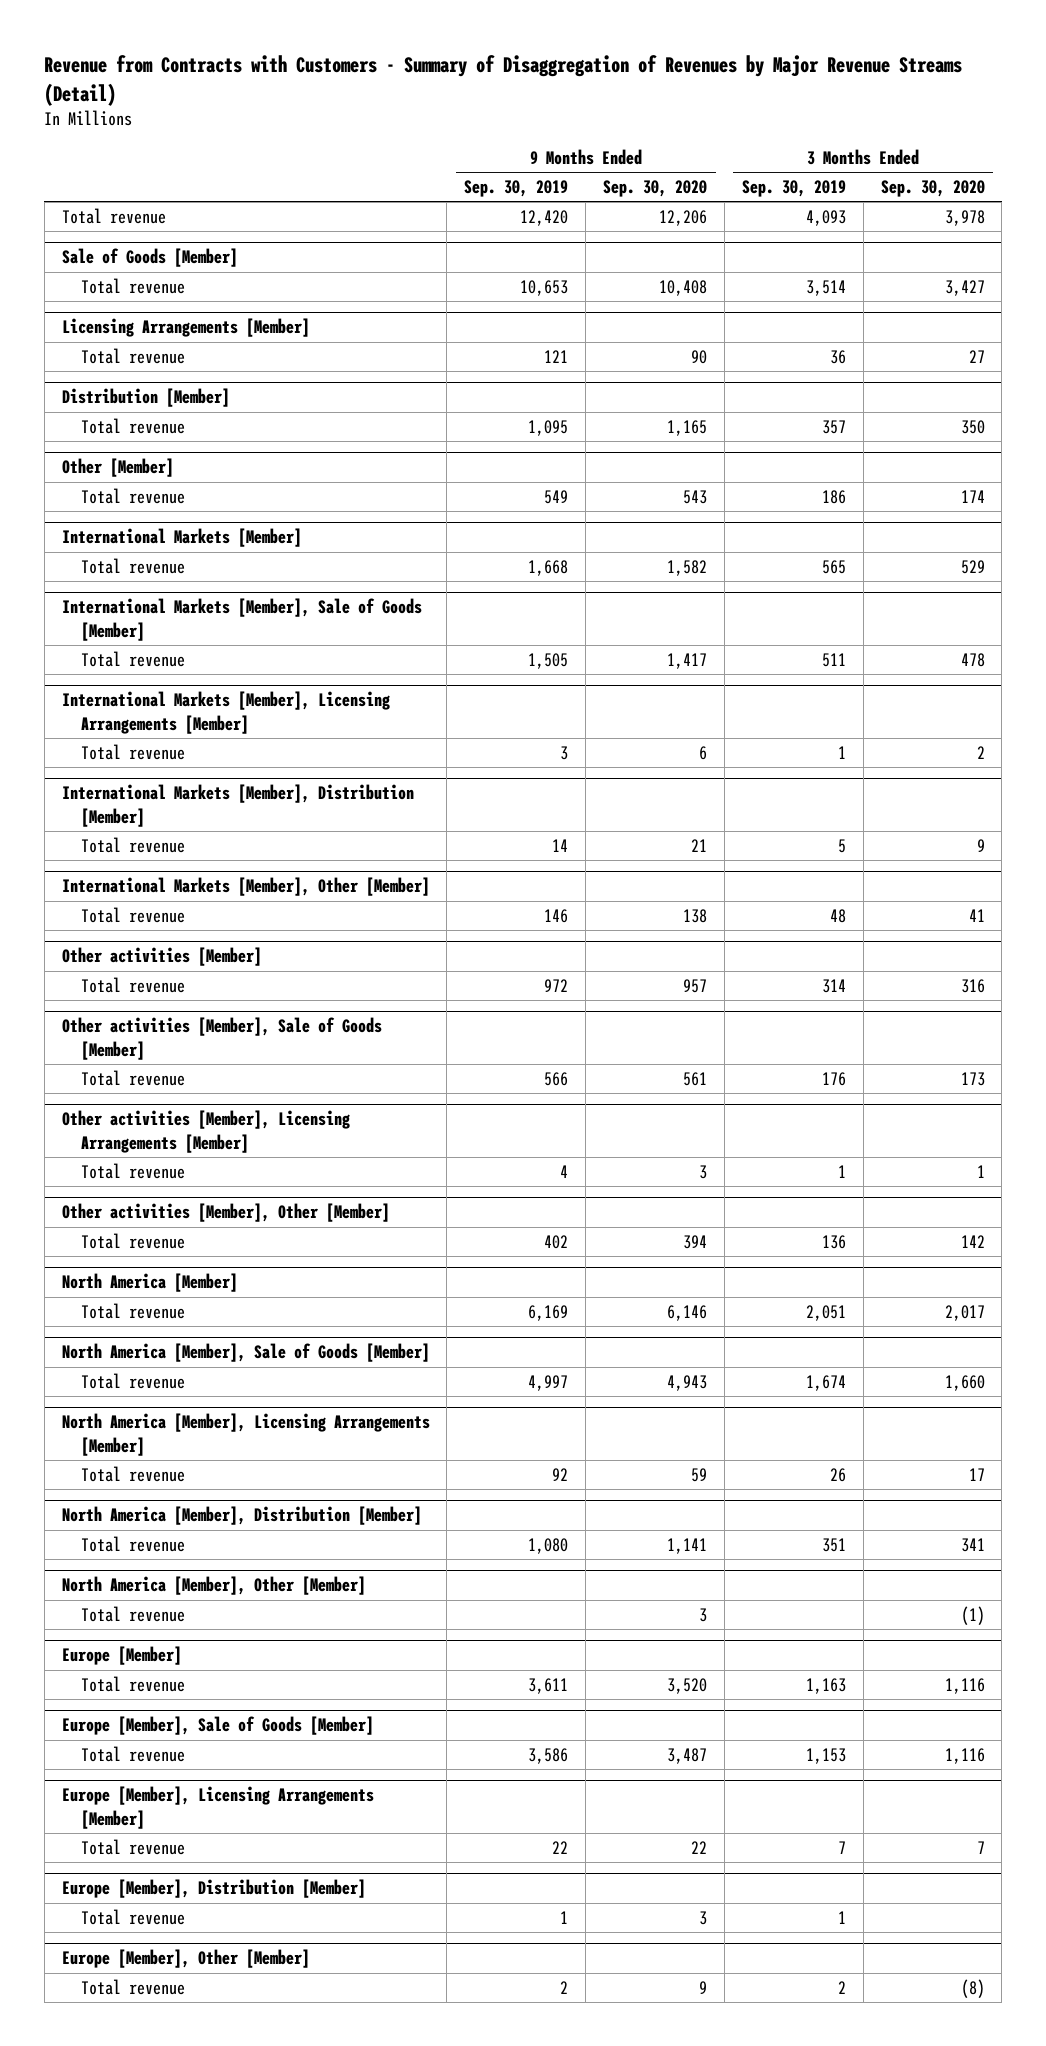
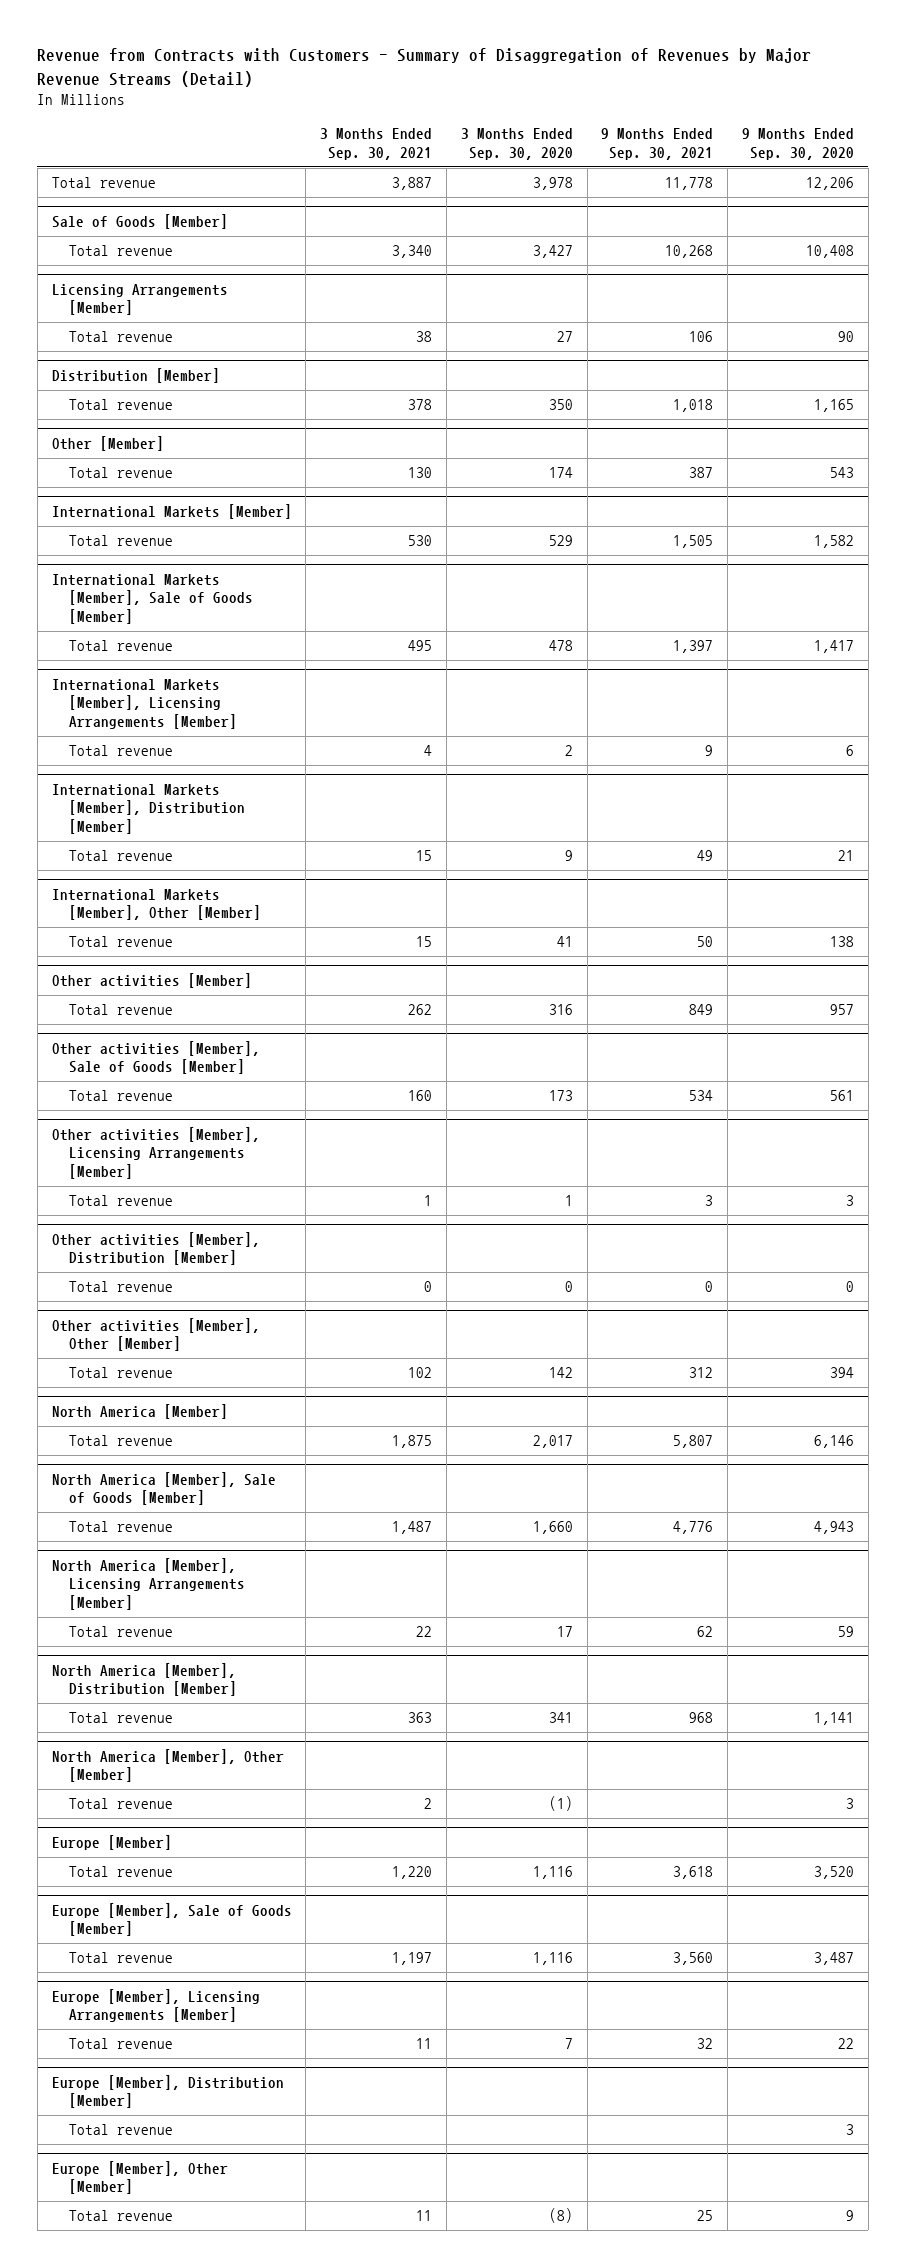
- | 9 Months Ended Sep. 30, 2019 | 9 Months Ended Sep. 30, 2020 | 3 Months Ended Sep. 30, 2019 | 3 Months Ended Sep. 30, 2020
+ | 3 Months Ended Sep. 30, 2021 | 3 Months Ended Sep. 30, 2020 | 9 Months Ended Sep. 30, 2021 | 9 Months Ended Sep. 30, 2020
+ Other activities [Member], Distribution [Member]
+ Total revenue | 0 | 0 | 0 | 0

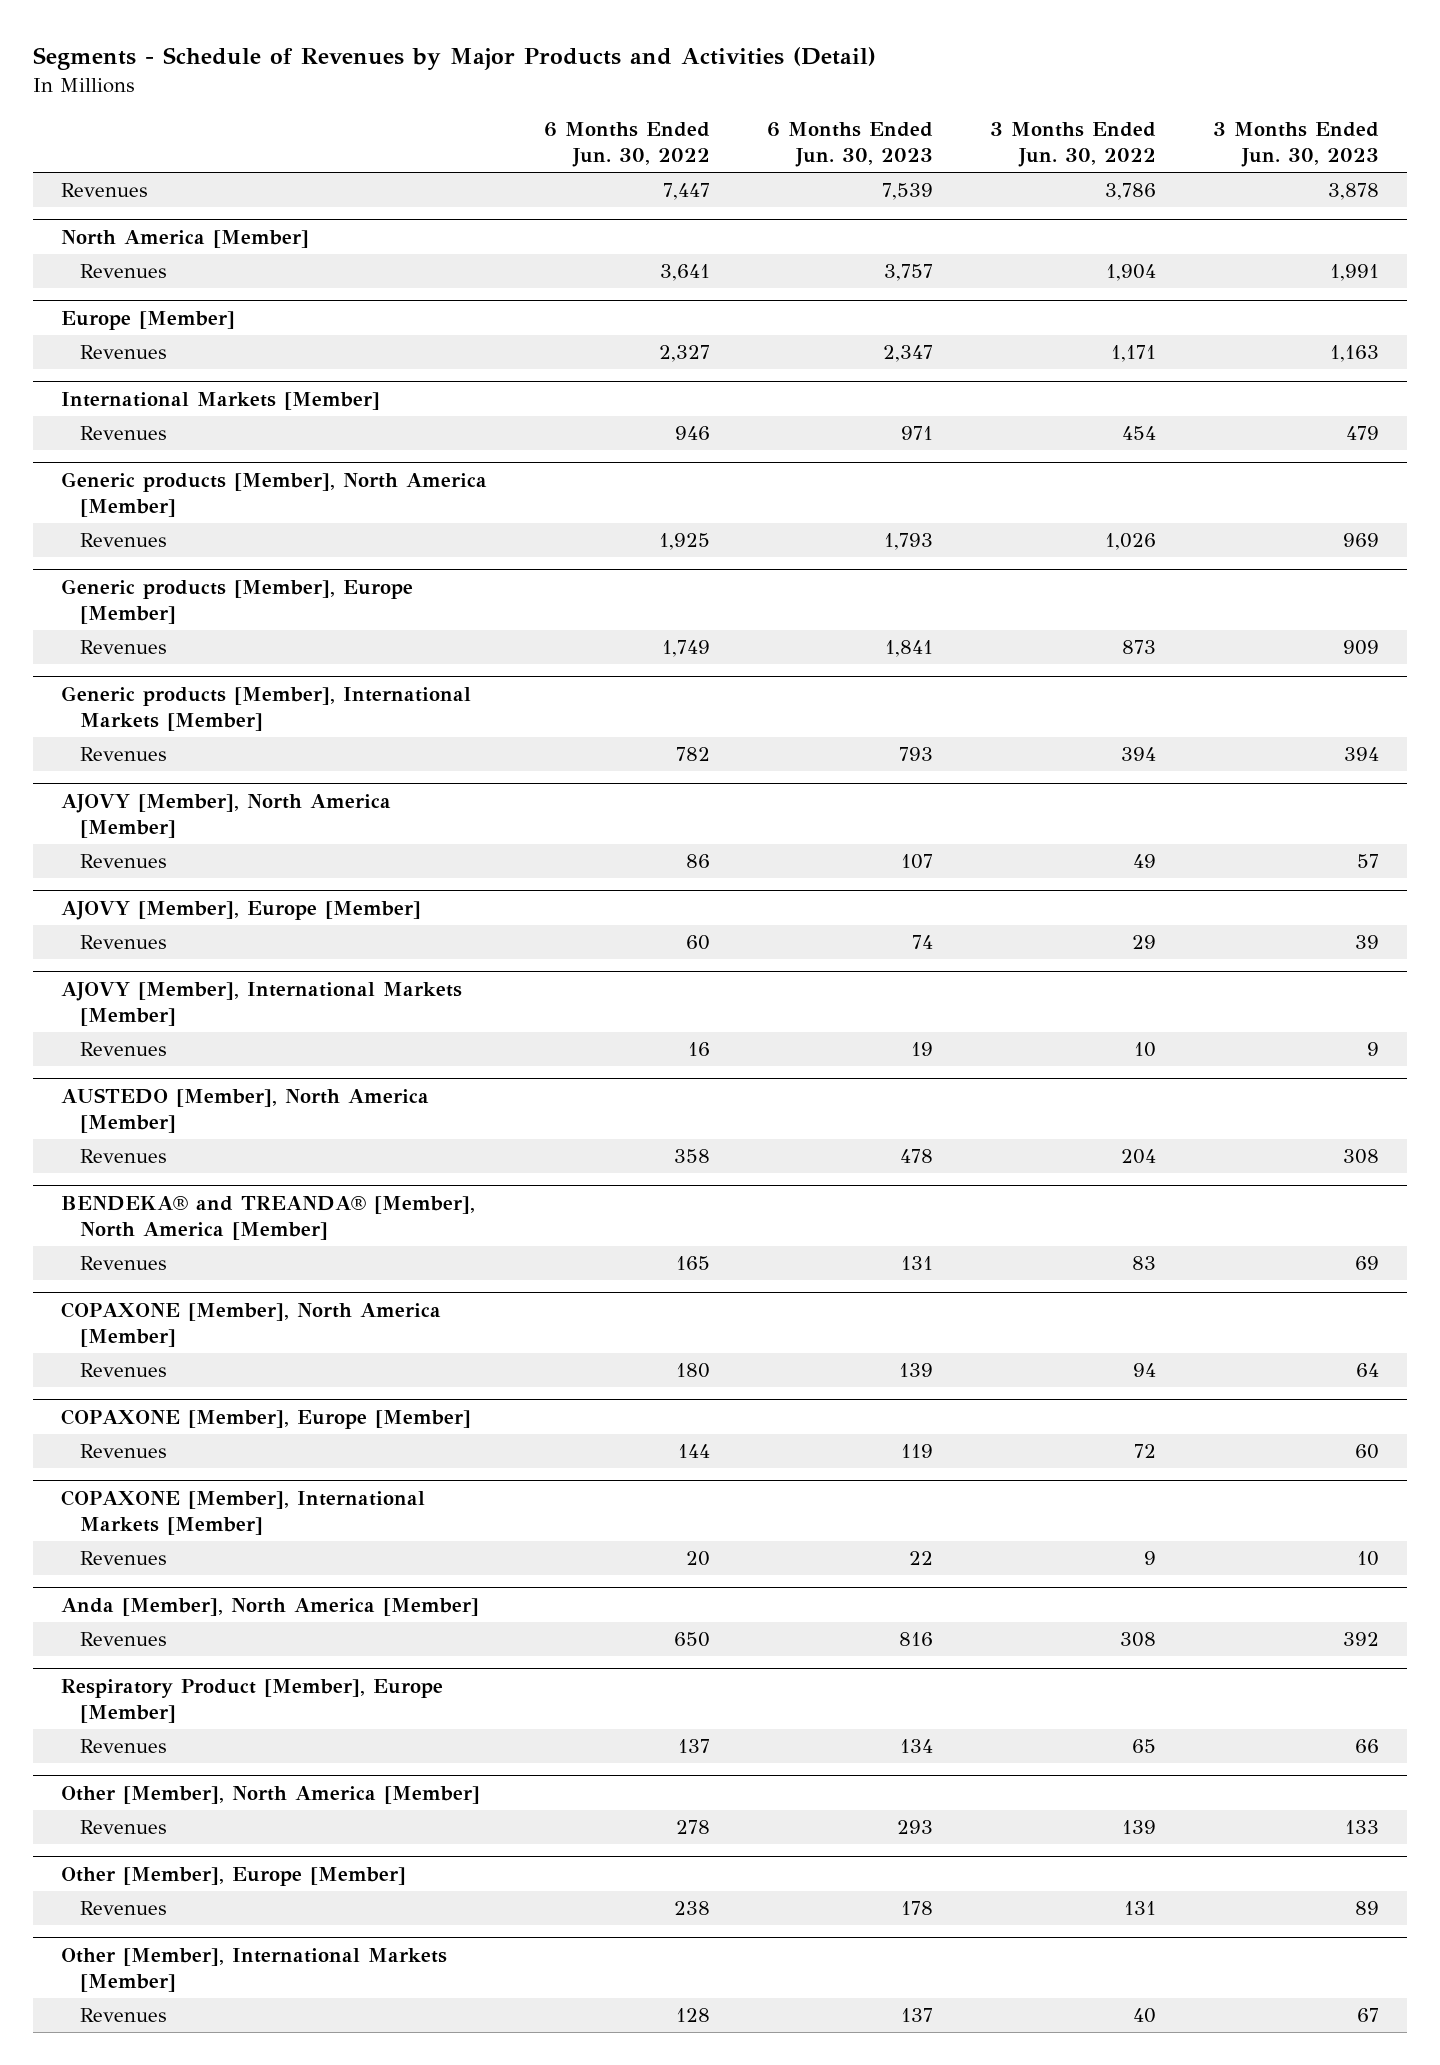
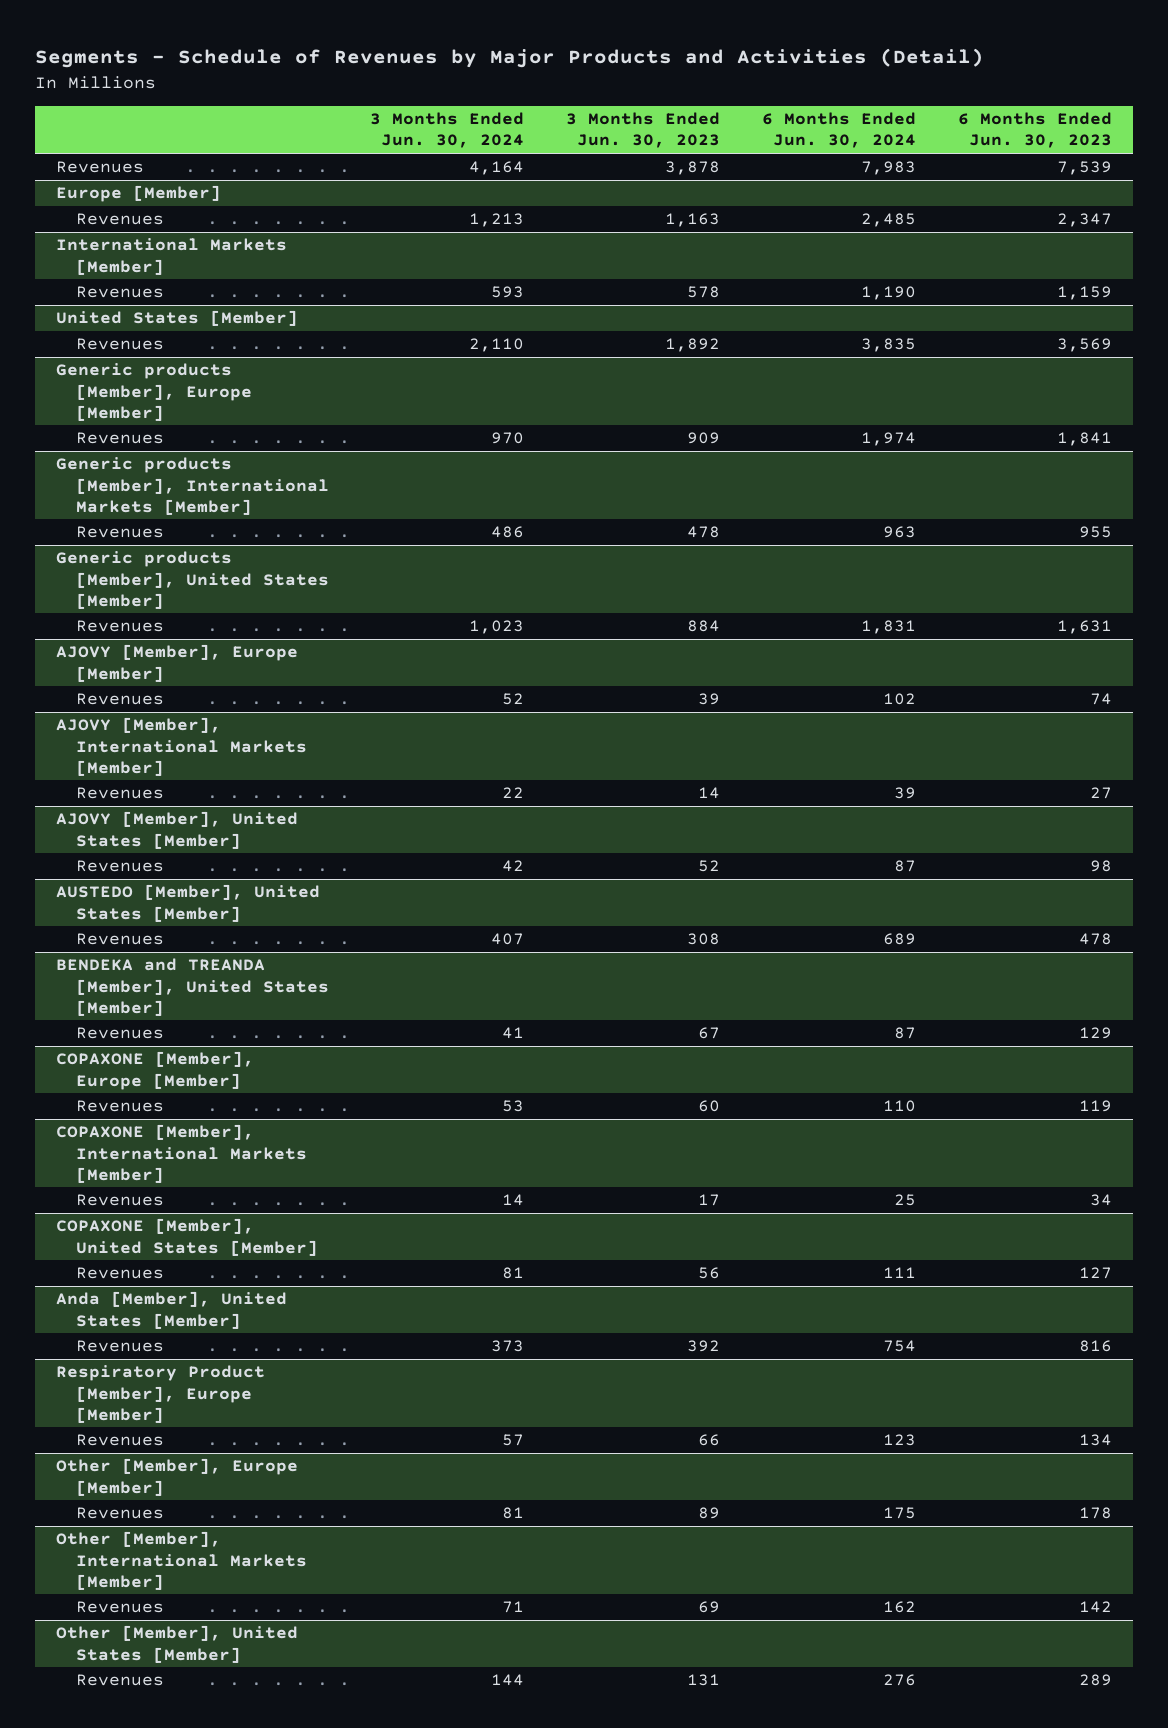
- | 6 Months Ended Jun. 30, 2022 | 6 Months Ended Jun. 30, 2023 | 3 Months Ended Jun. 30, 2022 | 3 Months Ended Jun. 30, 2023
+ | 3 Months Ended Jun. 30, 2024 | 3 Months Ended Jun. 30, 2023 | 6 Months Ended Jun. 30, 2024 | 6 Months Ended Jun. 30, 2023
- North America [Member]
- Revenues | 3,641 | 3,757 | 1,904 | 1,991
@ International Markets [Member]
- Revenues | 946 | 971 | 454 | 479
- Generic products [Member], North America [Member]
- Revenues | 1,925 | 1,793 | 1,026 | 969
@ International Markets [Member]
+ Revenues | 593 | 578 | 1,190 | 1,159
+ United States [Member]
+ Revenues | 2,110 | 1,892 | 3,835 | 3,569
@ Generic products [Member], International Markets [Member]
- Revenues | 782 | 793 | 394 | 394
- AJOVY [Member], North America [Member]
- Revenues | 86 | 107 | 49 | 57
@ Generic products [Member], International Markets [Member]
+ Revenues | 486 | 478 | 963 | 955
+ Generic products [Member], United States [Member]
+ Revenues | 1,023 | 884 | 1,831 | 1,631
@ AJOVY [Member], International Markets [Member]
- Revenues | 16 | 19 | 10 | 9
- AUSTEDO [Member], North America [Member]
@ AJOVY [Member], International Markets [Member]
+ Revenues | 22 | 14 | 39 | 27
+ AJOVY [Member], United States [Member]
+ Revenues | 42 | 52 | 87 | 98
+ AUSTEDO [Member], United States [Member]
- BENDEKA® and TREANDA® [Member], North America [Member]
- Revenues | 165 | 131 | 83 | 69
- COPAXONE [Member], North America [Member]
- Revenues | 180 | 139 | 94 | 64
+ BENDEKA and TREANDA [Member], United States [Member]
+ Revenues | 41 | 67 | 87 | 129
@ COPAXONE [Member], International Markets [Member]
- Revenues | 20 | 22 | 9 | 10
- Anda [Member], North America [Member]
@ COPAXONE [Member], International Markets [Member]
+ Revenues | 14 | 17 | 25 | 34
+ COPAXONE [Member], United States [Member]
+ Revenues | 81 | 56 | 111 | 127
+ Anda [Member], United States [Member]
- Other [Member], North America [Member]
- Revenues | 278 | 293 | 139 | 133
@ Other [Member], International Markets [Member]
- Revenues | 128 | 137 | 40 | 67
+ Revenues | 71 | 69 | 162 | 142
+ Other [Member], United States [Member]
+ Revenues | 144 | 131 | 276 | 289

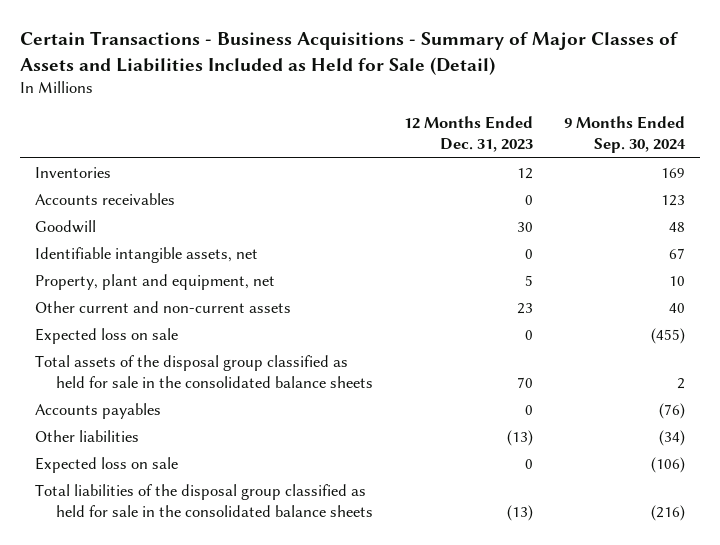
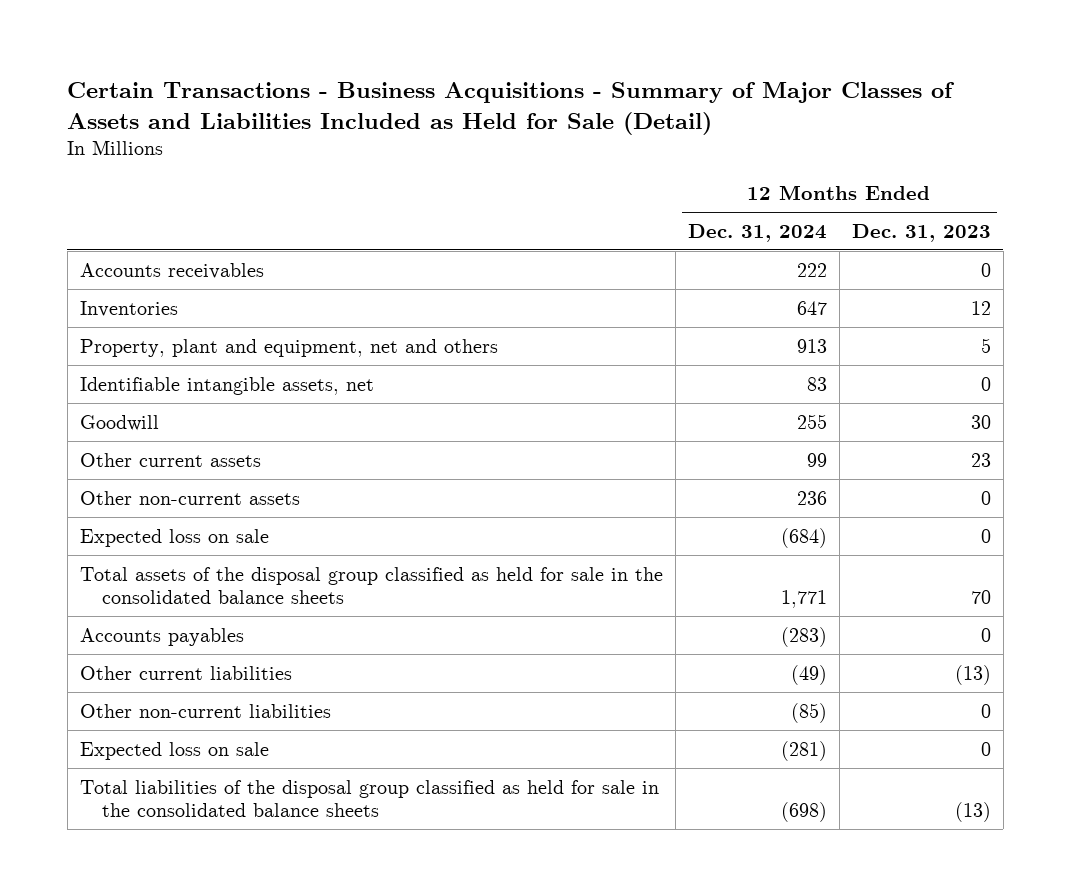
- | 12 Months Ended Dec. 31, 2023 | 9 Months Ended Sep. 30, 2024
+ | 12 Months Ended Dec. 31, 2024 | 12 Months Ended Dec. 31, 2023
moved down: Inventories | 647 | 12
+ Property, plant and equipment, net and others | 913 | 5
- Property, plant and equipment, net | 5 | 10
- Other current and non-current assets | 23 | 40
moved down: Goodwill | 255 | 30
+ Other current assets | 99 | 23
+ Other non-current assets | 236 | 0
- Other liabilities | (13) | (34)
+ Other current liabilities | (49) | (13)
+ Other non-current liabilities | (85) | 0

